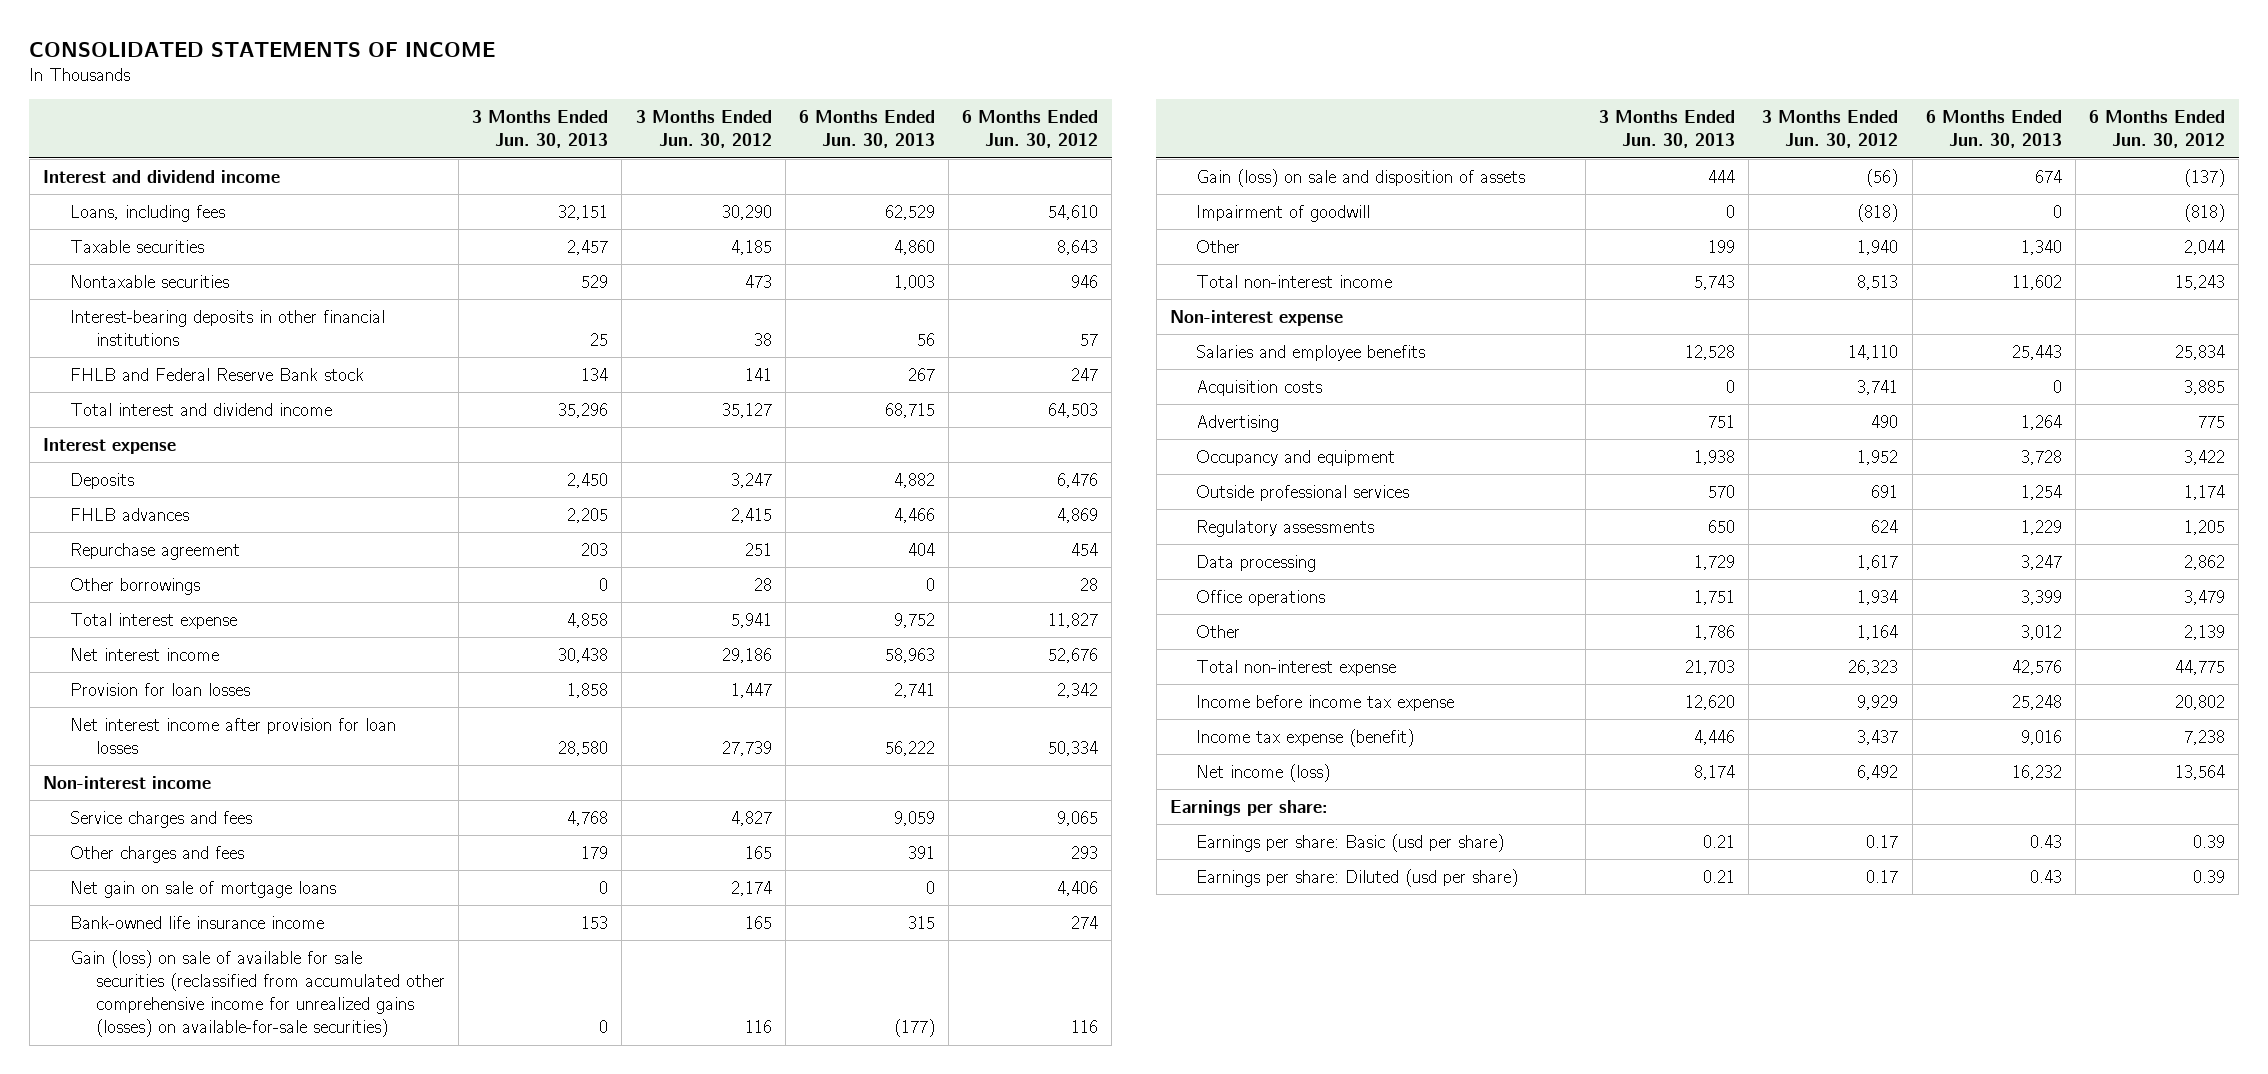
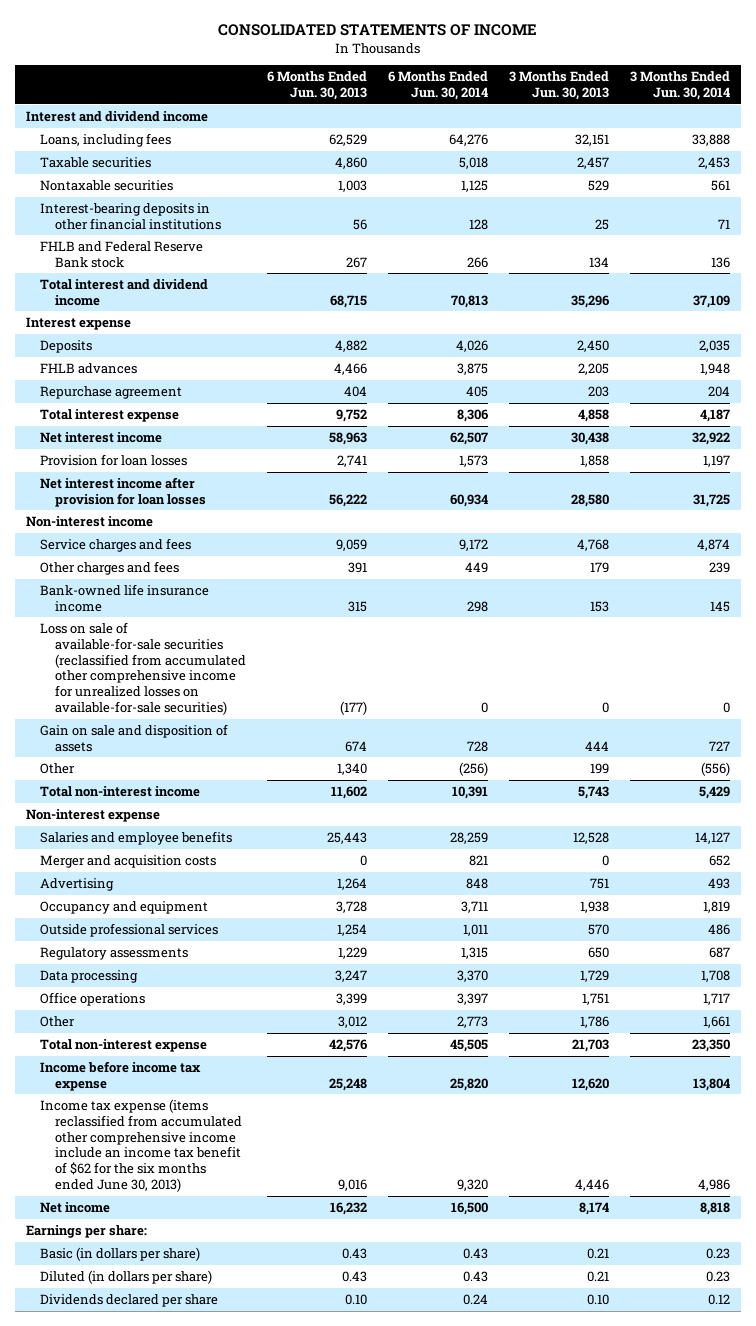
- | 3 Months Ended Jun. 30, 2013 | 3 Months Ended Jun. 30, 2012 | 6 Months Ended Jun. 30, 2013 | 6 Months Ended Jun. 30, 2012
+ | 6 Months Ended Jun. 30, 2013 | 6 Months Ended Jun. 30, 2014 | 3 Months Ended Jun. 30, 2013 | 3 Months Ended Jun. 30, 2014
- Other borrowings | 0 | 28 | 0 | 28
- Net gain on sale of mortgage loans | 0 | 2,174 | 0 | 4,406
- Gain (loss) on sale of available for sale securities (reclassified from accumulated other comprehensive income for unrealized gains (losses) on available-for-sale securities) | 0 | 116 | (177) | 116
- Gain (loss) on sale and disposition of assets | 444 | (56) | 674 | (137)
- Impairment of goodwill | 0 | (818) | 0 | (818)
+ Loss on sale of available-for-sale securities (reclassified from accumulated other comprehensive income for unrealized losses on available-for-sale securities) | (177) | 0 | 0 | 0
+ Gain on sale and disposition of assets | 674 | 728 | 444 | 727
- Acquisition costs | 0 | 3,741 | 0 | 3,885
+ Merger and acquisition costs | 0 | 821 | 0 | 652
- Income tax expense (benefit) | 4,446 | 3,437 | 9,016 | 7,238
- Net income (loss) | 8,174 | 6,492 | 16,232 | 13,564
+ Income tax expense (items reclassified from accumulated other comprehensive income include an income tax benefit of $62 for the six months ended June 30, 2013) | 9,016 | 9,320 | 4,446 | 4,986
+ Net income | 16,232 | 16,500 | 8,174 | 8,818
- Earnings per share: Basic (usd per share) | 0.21 | 0.17 | 0.43 | 0.39
- Earnings per share: Diluted (usd per share) | 0.21 | 0.17 | 0.43 | 0.39
+ Basic (in dollars per share) | 0.43 | 0.43 | 0.21 | 0.23
+ Diluted (in dollars per share) | 0.43 | 0.43 | 0.21 | 0.23
+ Dividends declared per share | 0.10 | 0.24 | 0.10 | 0.12

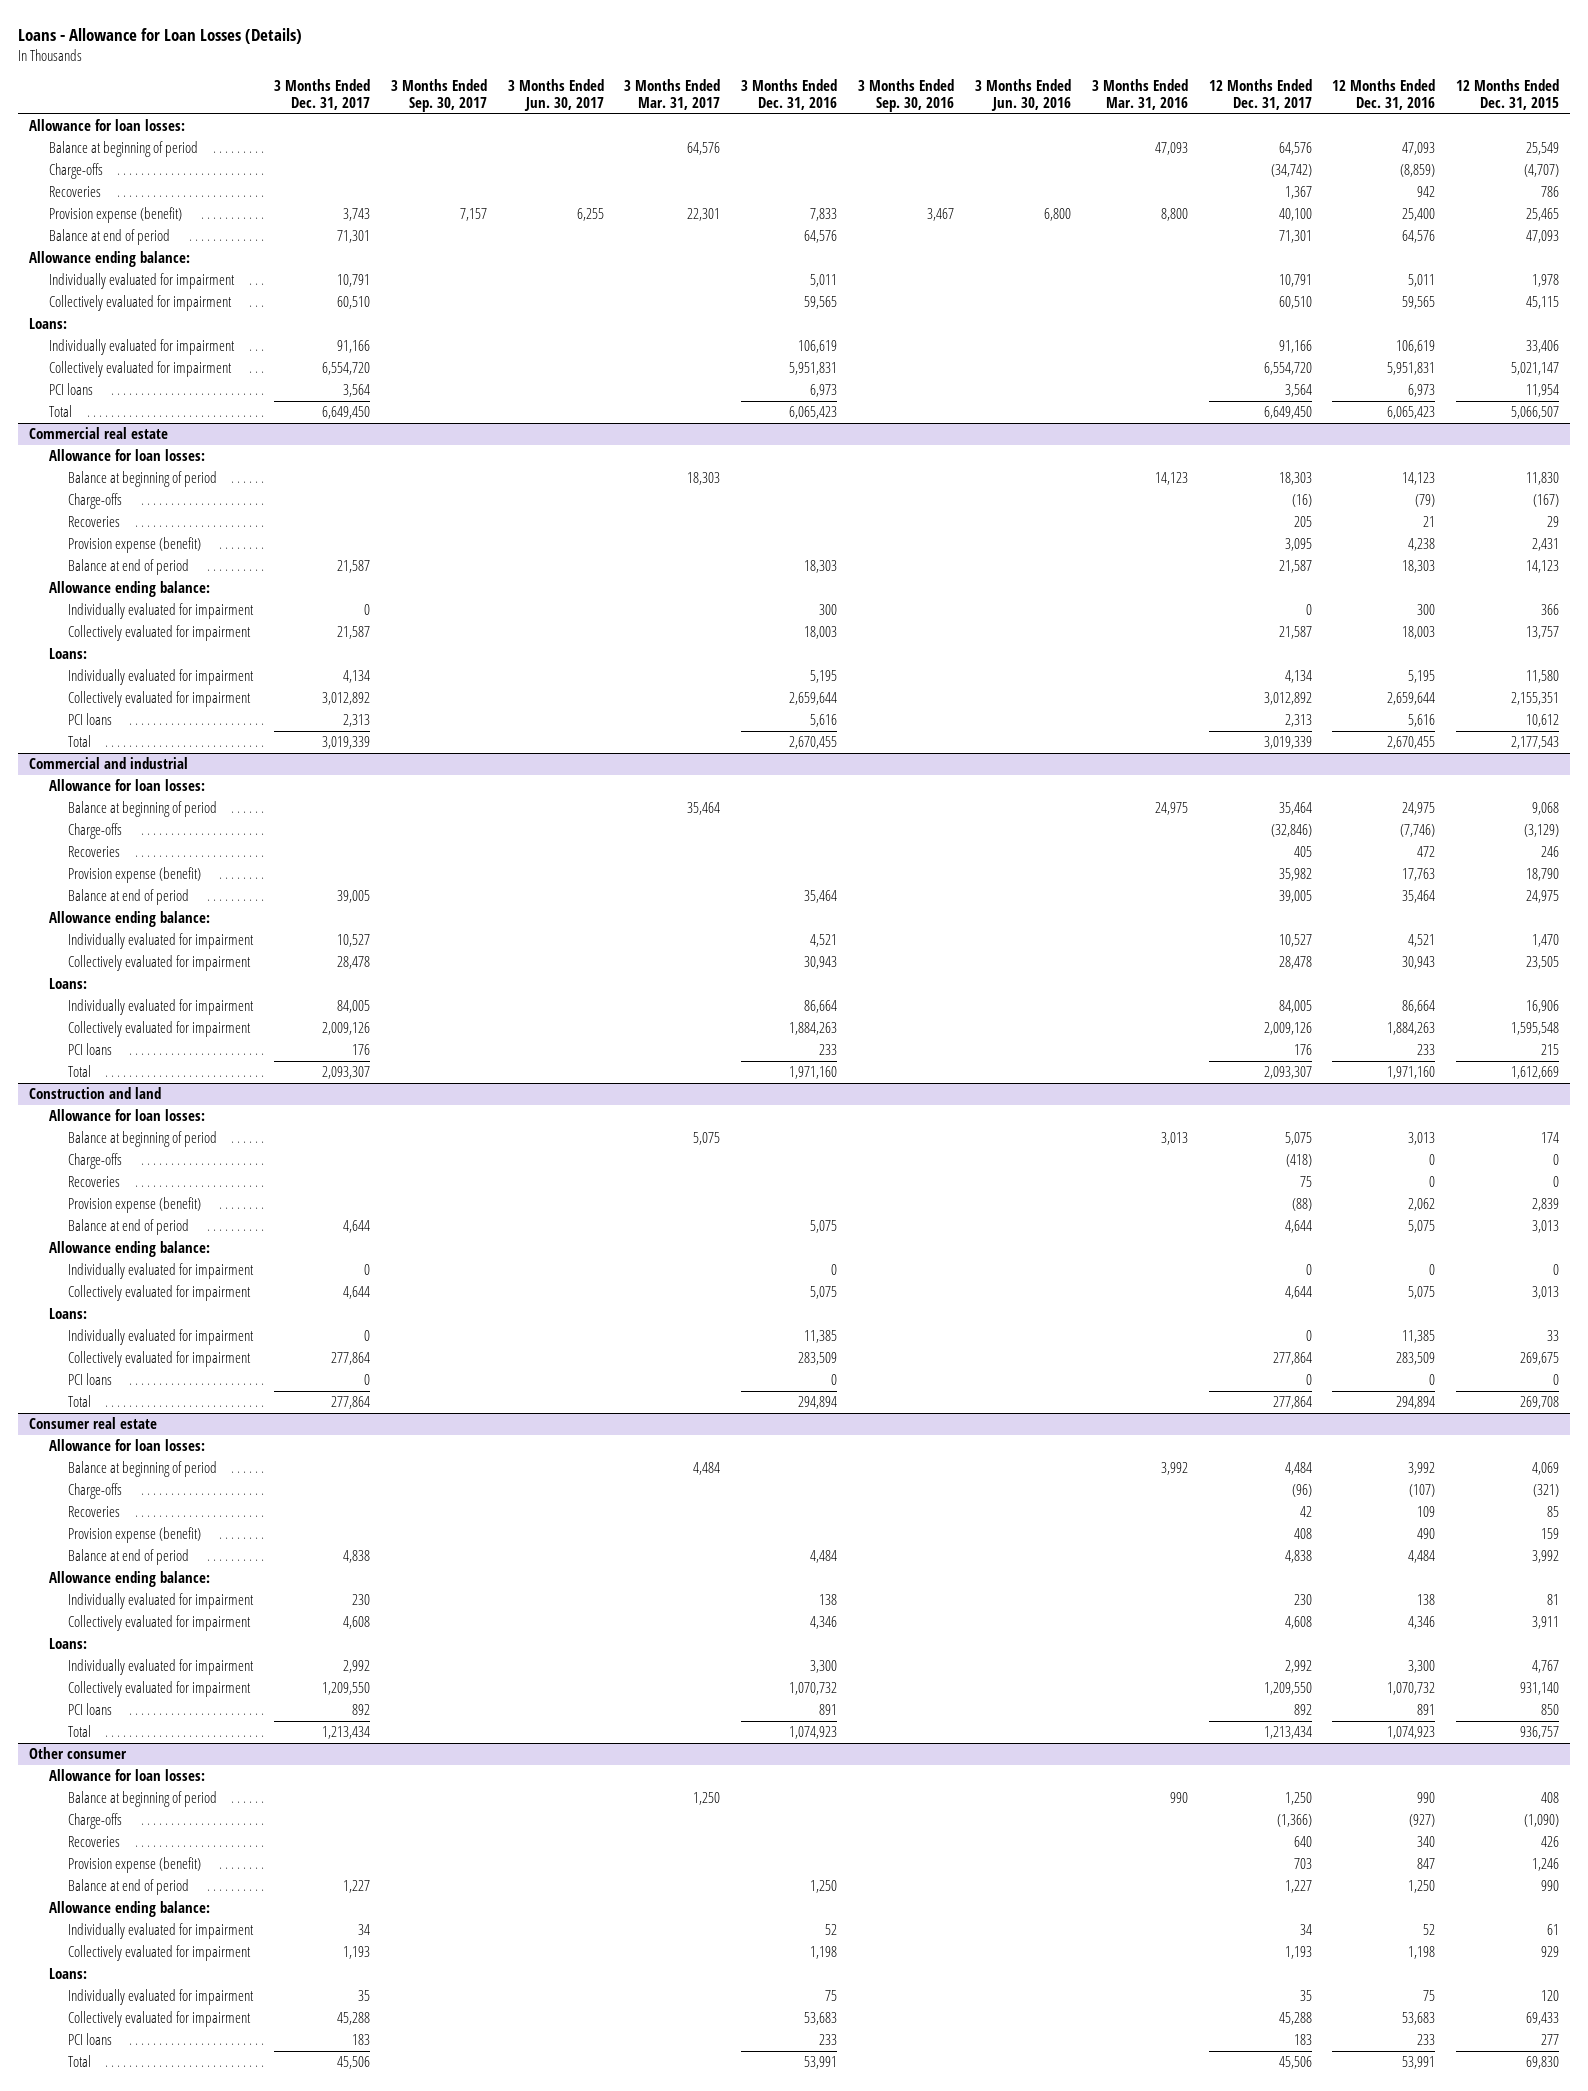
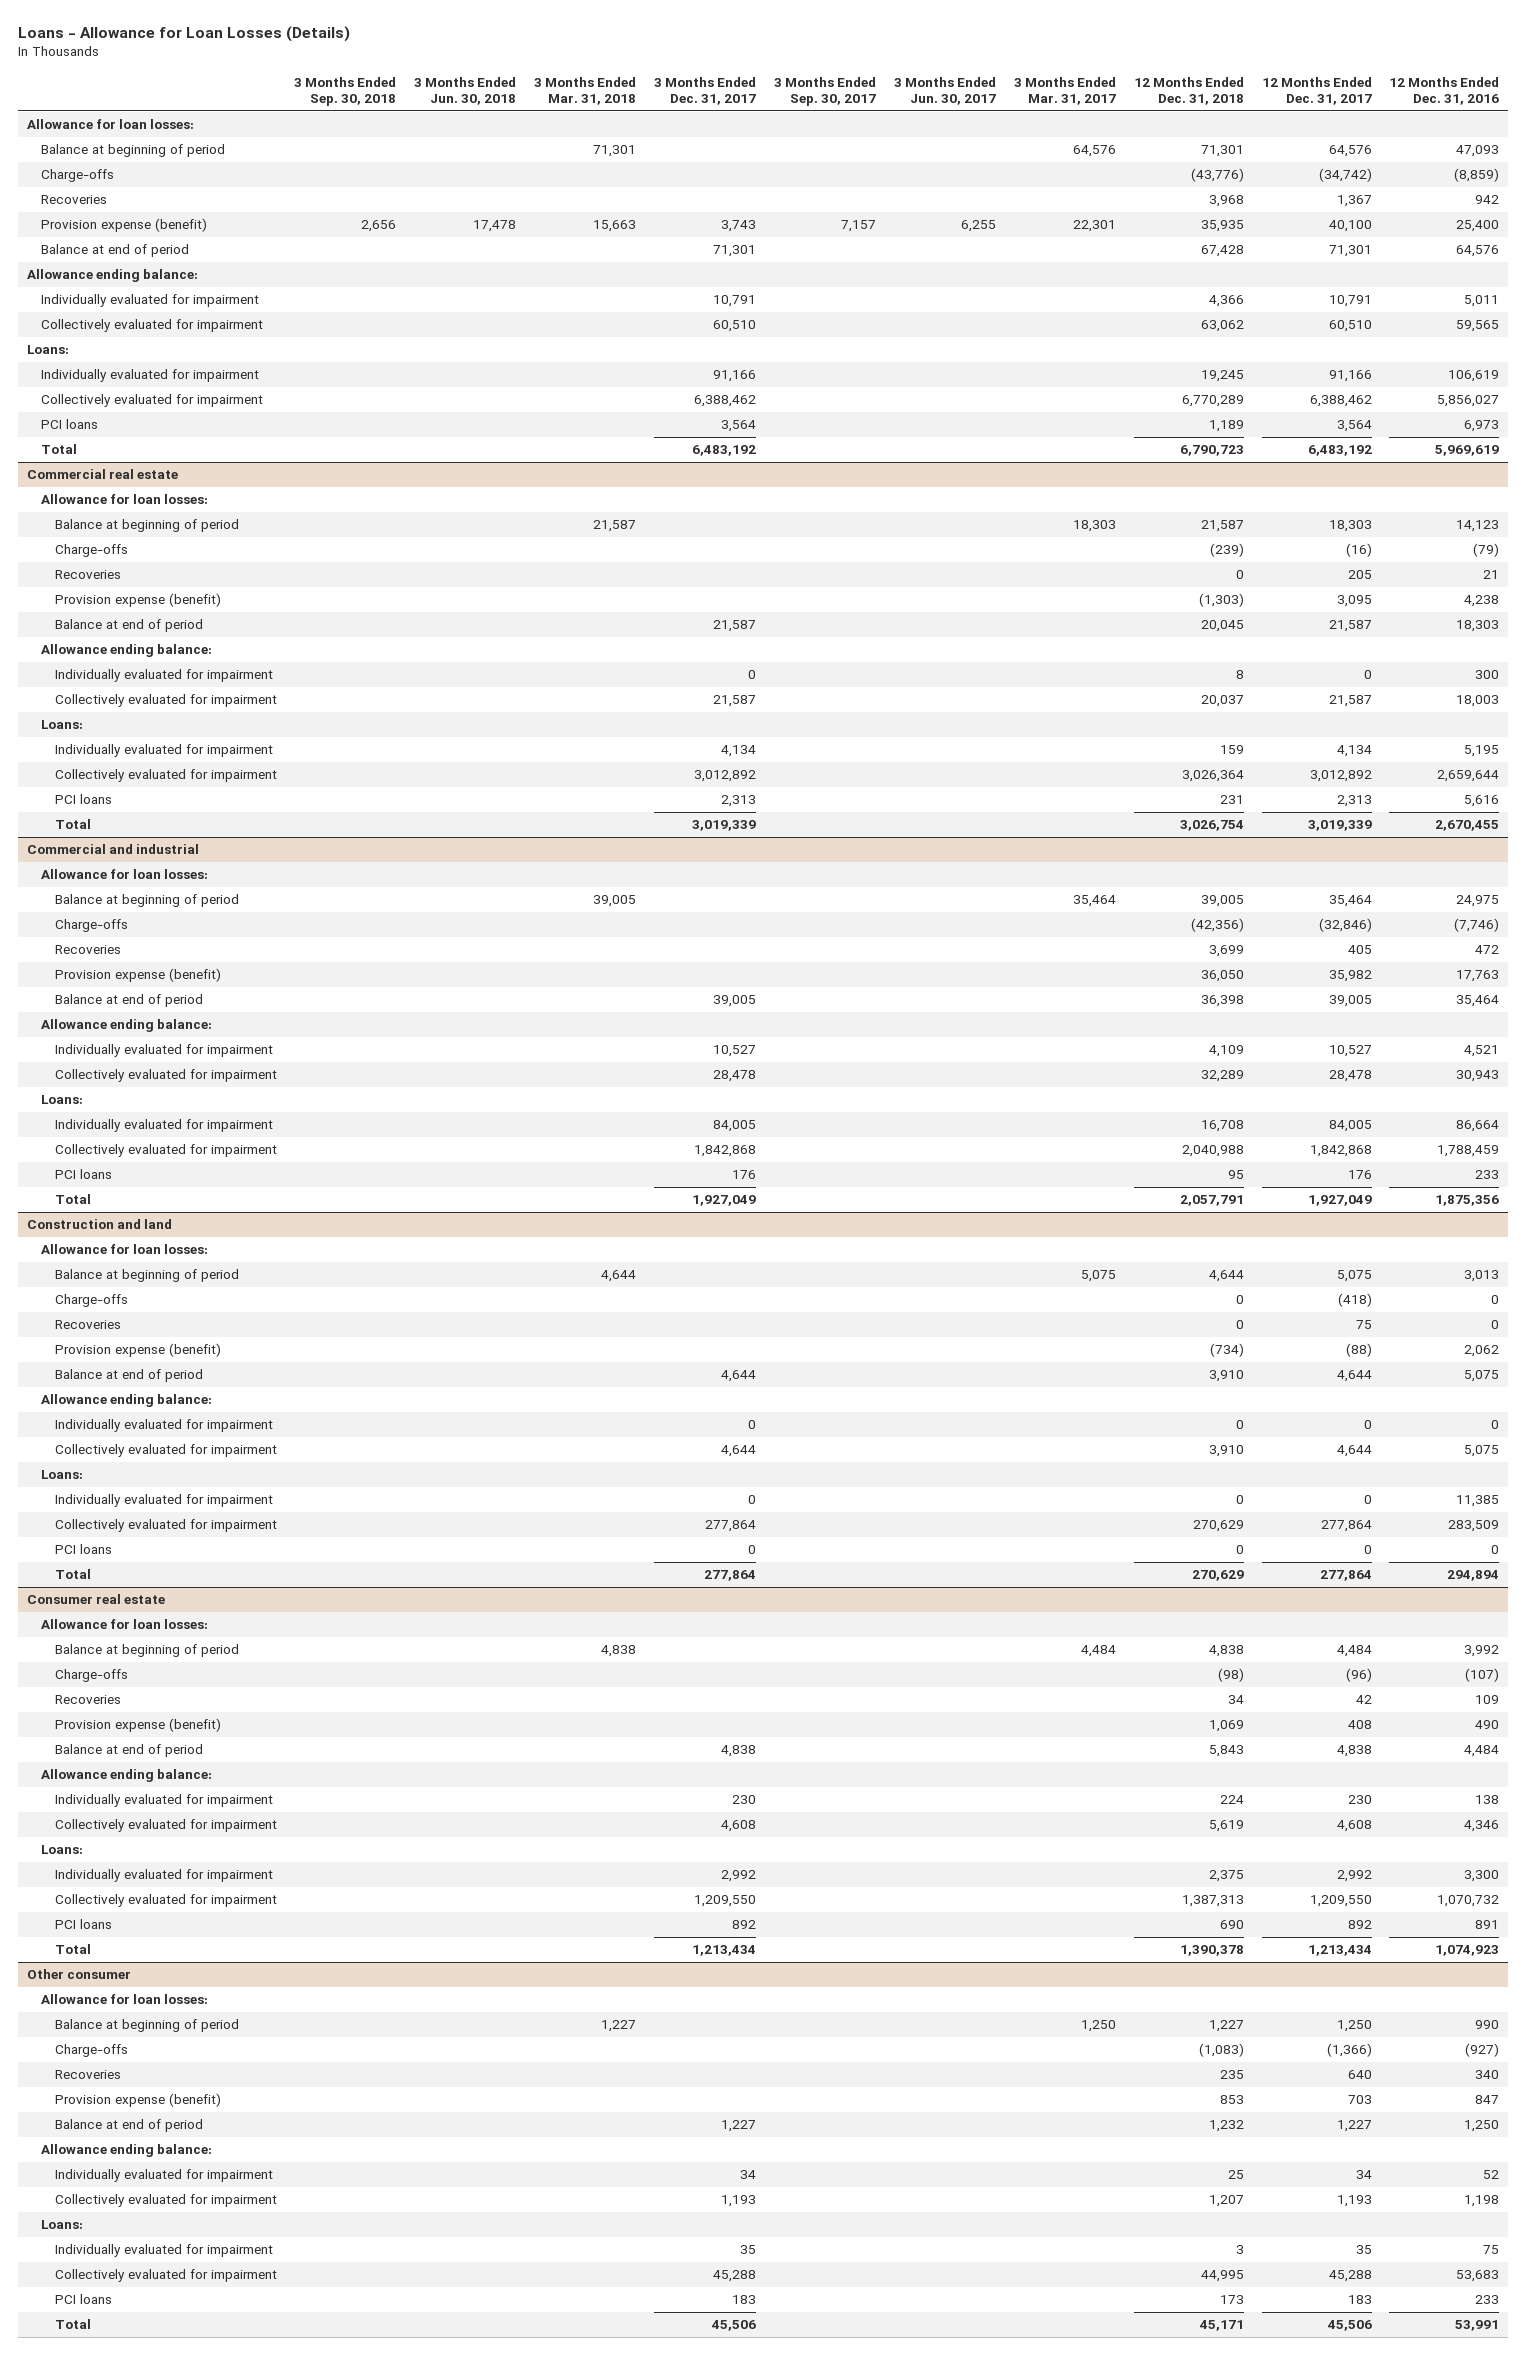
- | 3 Months Ended Dec. 31, 2017 | 3 Months Ended Sep. 30, 2017 | 3 Months Ended Jun. 30, 2017 | 3 Months Ended Mar. 31, 2017 | 3 Months Ended Dec. 31, 2016 | 3 Months Ended Sep. 30, 2016 | 3 Months Ended Jun. 30, 2016 | 3 Months Ended Mar. 31, 2016 | 12 Months Ended Dec. 31, 2017 | 12 Months Ended Dec. 31, 2016 | 12 Months Ended Dec. 31, 2015
+ | 3 Months Ended Sep. 30, 2018 | 3 Months Ended Jun. 30, 2018 | 3 Months Ended Mar. 31, 2018 | 3 Months Ended Dec. 31, 2017 | 3 Months Ended Sep. 30, 2017 | 3 Months Ended Jun. 30, 2017 | 3 Months Ended Mar. 31, 2017 | 12 Months Ended Dec. 31, 2018 | 12 Months Ended Dec. 31, 2017 | 12 Months Ended Dec. 31, 2016
- Collectively evaluated for impairment | 6,554,720 | | | | 5,951,831 | | | | 6,554,720 | 5,951,831 | 5,021,147
+ Collectively evaluated for impairment | | | | 6,388,462 | | | | 6,770,289 | 6,388,462 | 5,856,027
- Total | 6,649,450 | | | | 6,065,423 | | | | 6,649,450 | 6,065,423 | 5,066,507
+ Total | | | | 6,483,192 | | | | 6,790,723 | 6,483,192 | 5,969,619
@ Commercial and industrial
- Collectively evaluated for impairment | 2,009,126 | | | | 1,884,263 | | | | 2,009,126 | 1,884,263 | 1,595,548
+ Collectively evaluated for impairment | | | | 1,842,868 | | | | 2,040,988 | 1,842,868 | 1,788,459
- Total | 2,093,307 | | | | 1,971,160 | | | | 2,093,307 | 1,971,160 | 1,612,669
+ Total | | | | 1,927,049 | | | | 2,057,791 | 1,927,049 | 1,875,356

